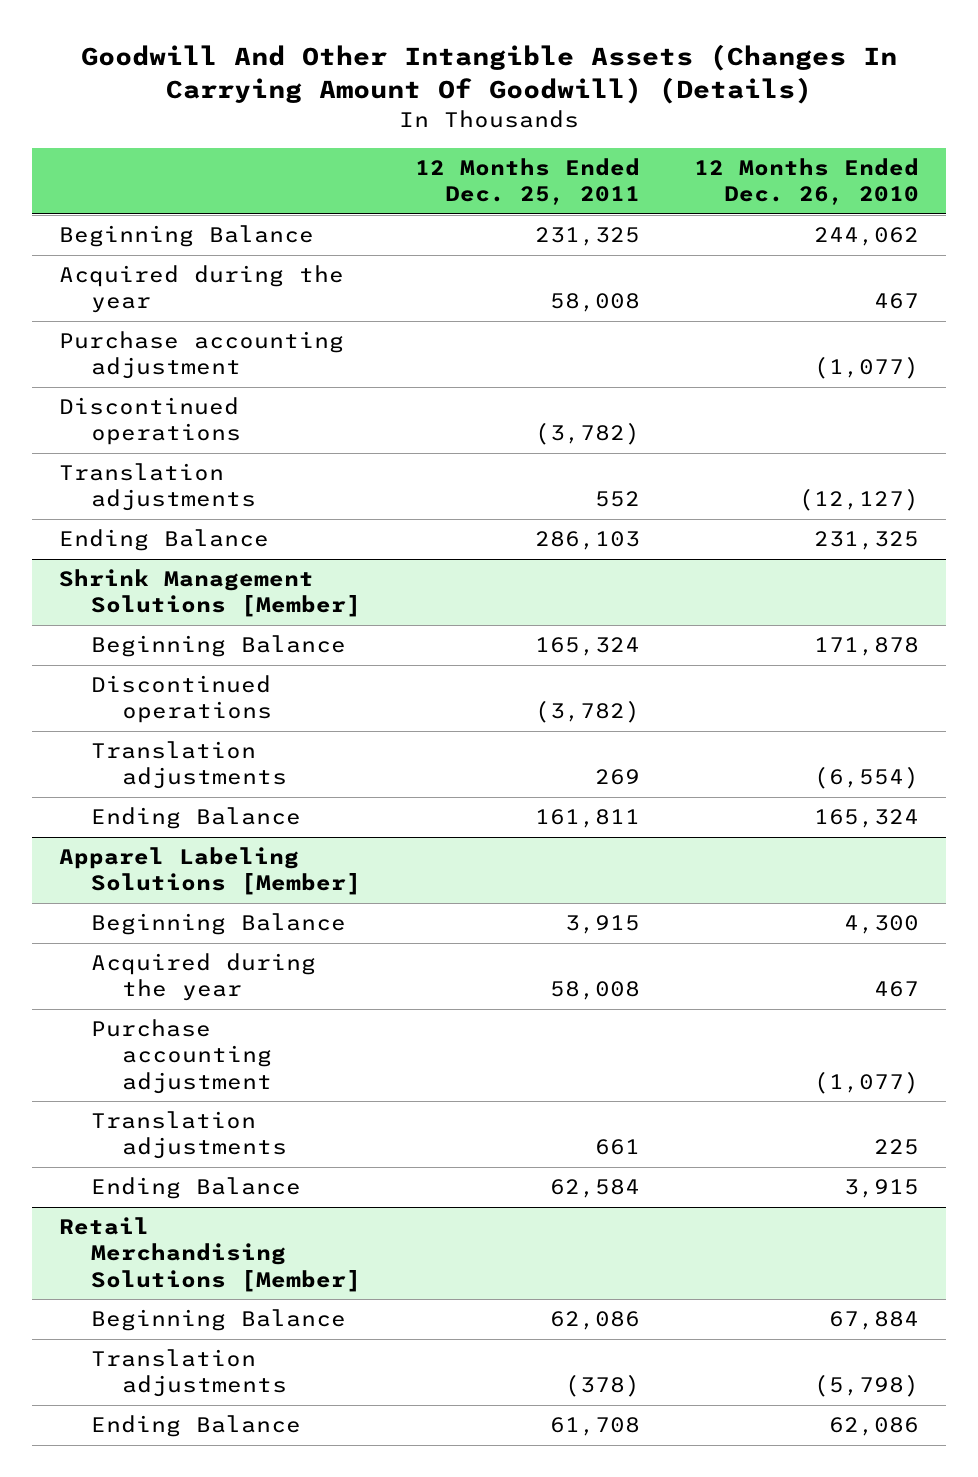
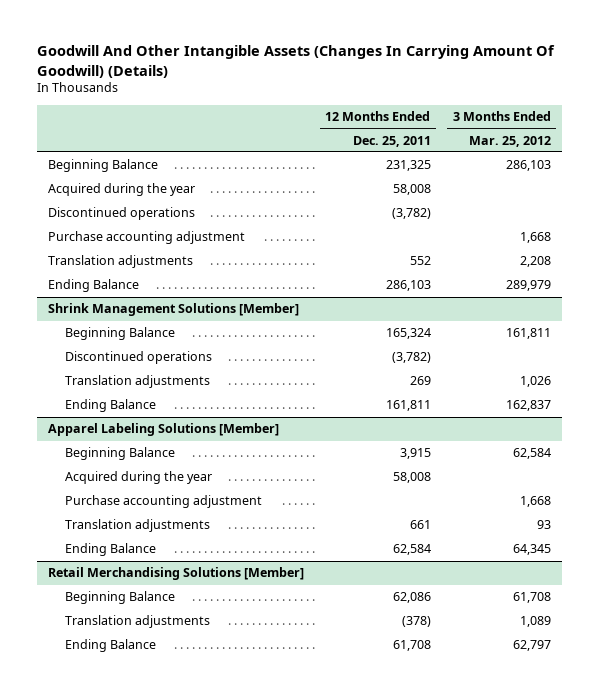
- | 12 Months Ended Dec. 25, 2011 | 12 Months Ended Dec. 26, 2010
+ | 12 Months Ended Dec. 25, 2011 | 3 Months Ended Mar. 25, 2012
moved down: Purchase accounting adjustment | | 1,668

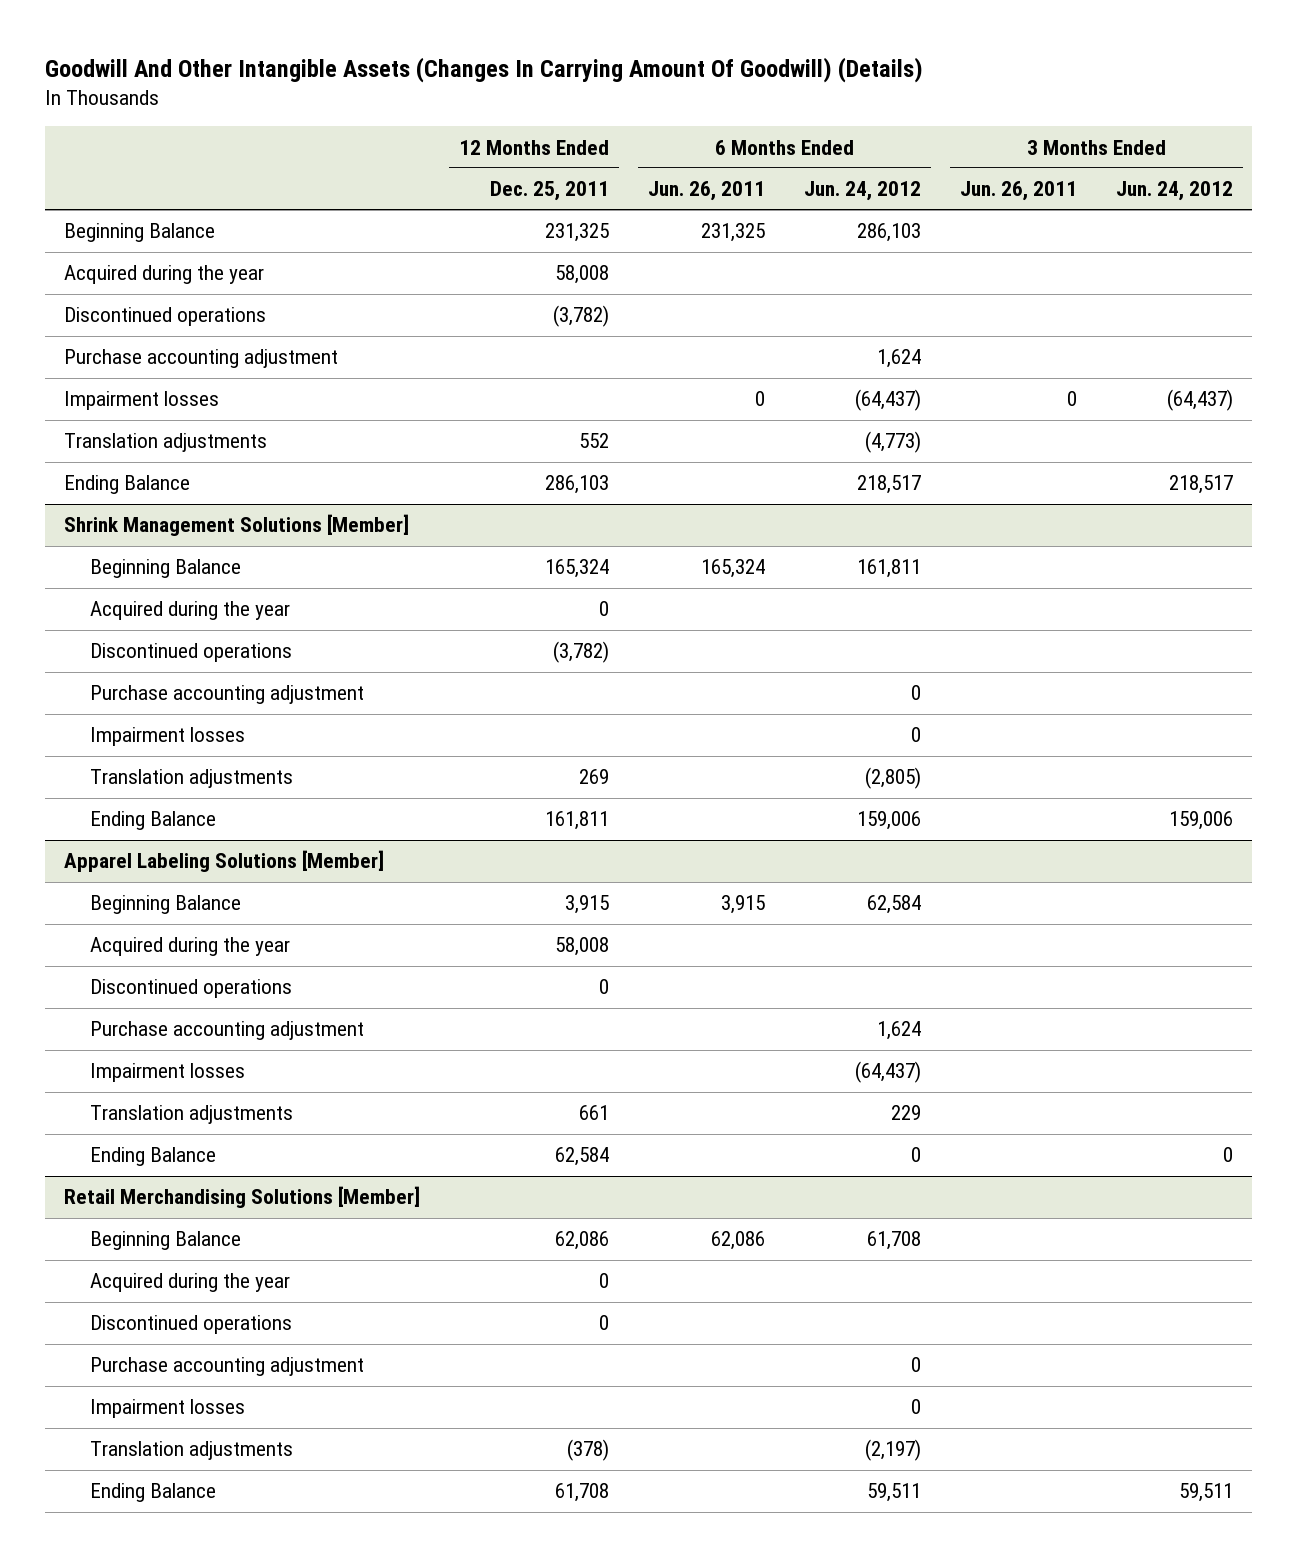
- | 12 Months Ended Dec. 25, 2011 | 3 Months Ended Mar. 25, 2012
+ | 12 Months Ended Dec. 25, 2011 | 6 Months Ended Jun. 26, 2011 | 6 Months Ended Jun. 24, 2012 | 3 Months Ended Jun. 26, 2011 | 3 Months Ended Jun. 24, 2012
+ Impairment losses | | 0 | (64,437) | 0 | (64,437)
@ Shrink Management Solutions [Member]
+ Acquired during the year | 0 | | | |
+ Purchase accounting adjustment | | | 0 | |
+ Impairment losses | | | 0 | |
@ Apparel Labeling Solutions [Member]
+ Discontinued operations | 0 | | | |
+ Impairment losses | | | (64,437) | |
@ Retail Merchandising Solutions [Member]
+ Acquired during the year | 0 | | | |
+ Discontinued operations | 0 | | | |
+ Purchase accounting adjustment | | | 0 | |
+ Impairment losses | | | 0 | |

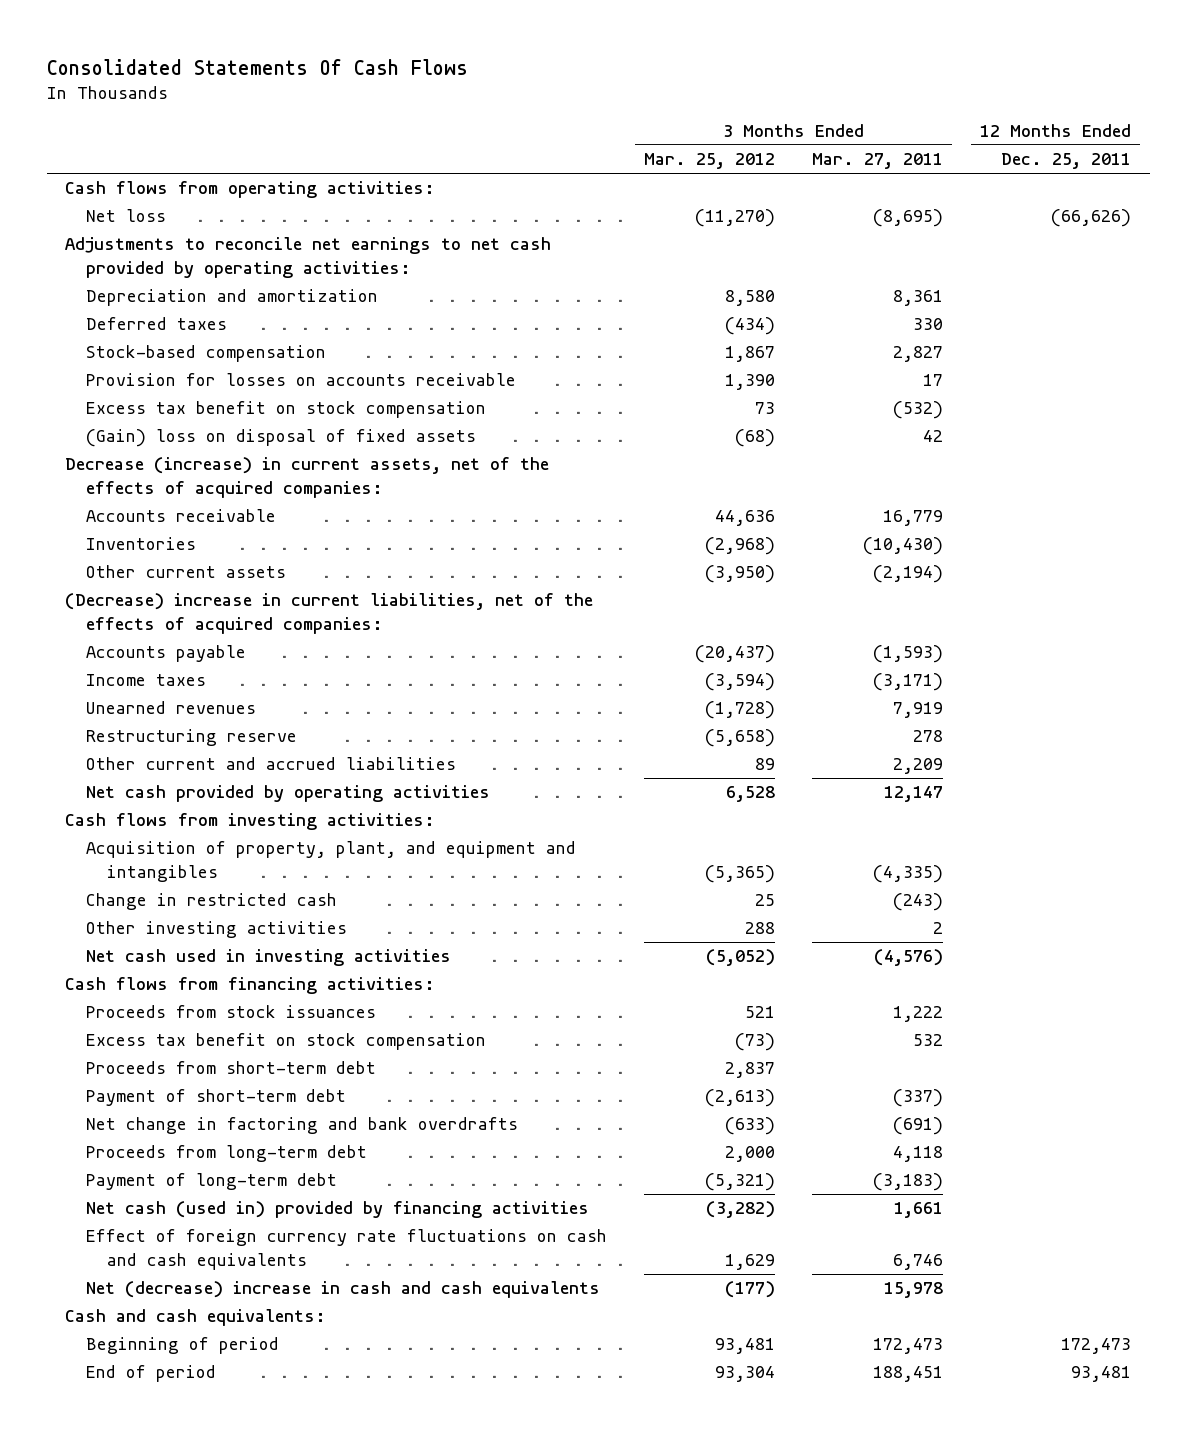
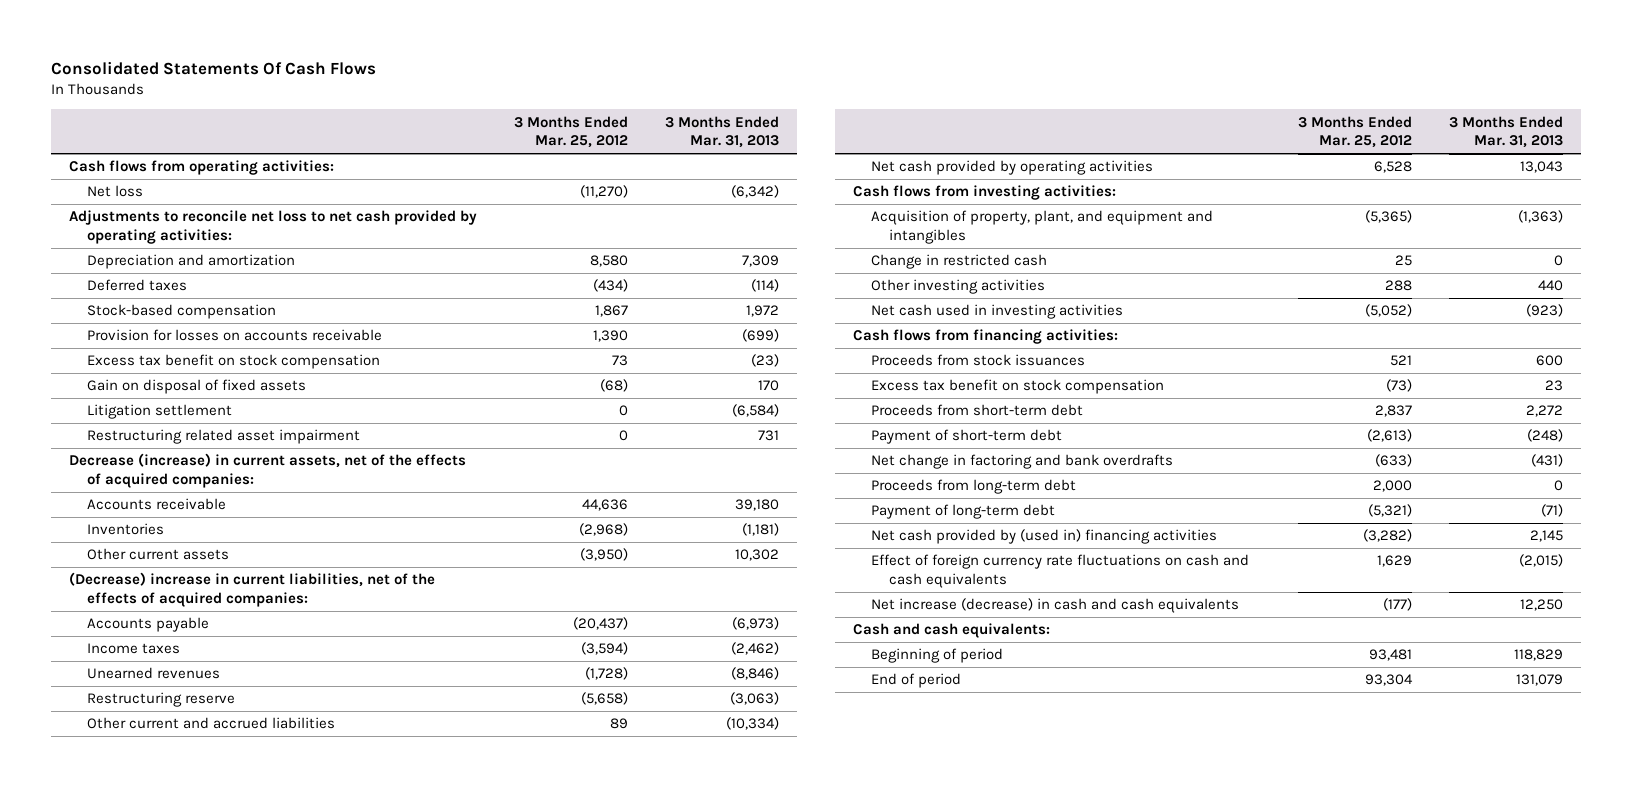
- | 3 Months Ended Mar. 25, 2012 | 3 Months Ended Mar. 27, 2011 | 12 Months Ended Dec. 25, 2011
+ | 3 Months Ended Mar. 25, 2012 | 3 Months Ended Mar. 31, 2013
- Adjustments to reconcile net earnings to net cash provided by operating activities:
+ Adjustments to reconcile net loss to net cash provided by operating activities:
- (Gain) loss on disposal of fixed assets | (68) | 42 |
+ Gain on disposal of fixed assets | (68) | 170
+ Litigation settlement | 0 | (6,584)
+ Restructuring related asset impairment | 0 | 731
- Net cash (used in) provided by financing activities | (3,282) | 1,661 |
+ Net cash provided by (used in) financing activities | (3,282) | 2,145
- Net (decrease) increase in cash and cash equivalents | (177) | 15,978 |
+ Net increase (decrease) in cash and cash equivalents | (177) | 12,250

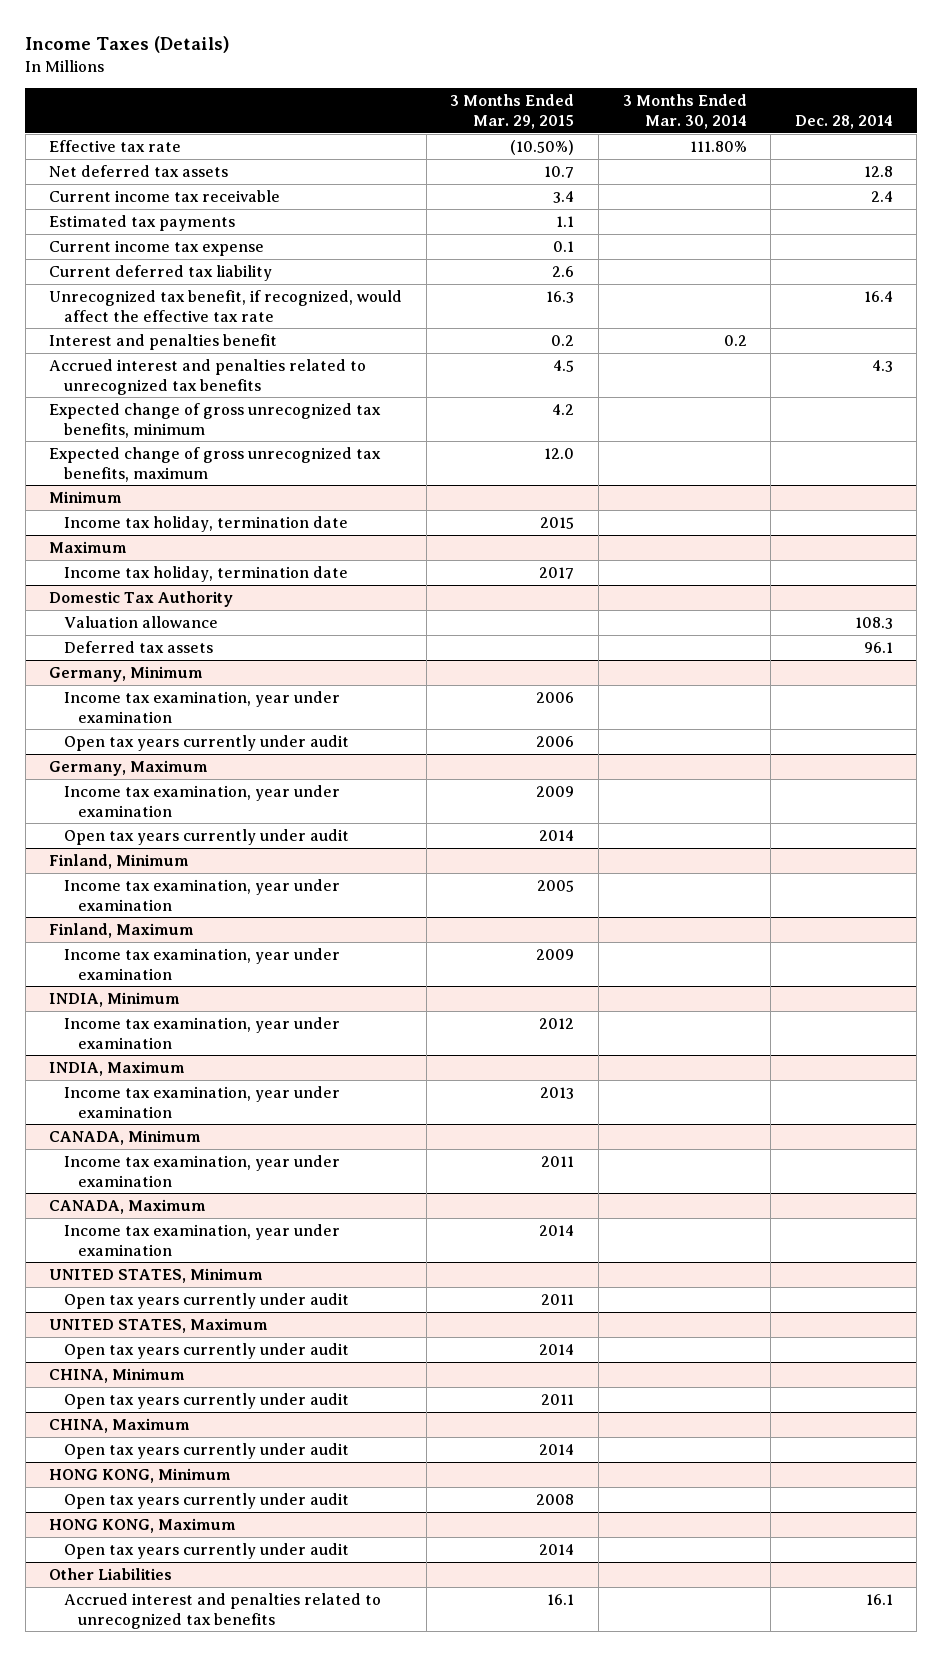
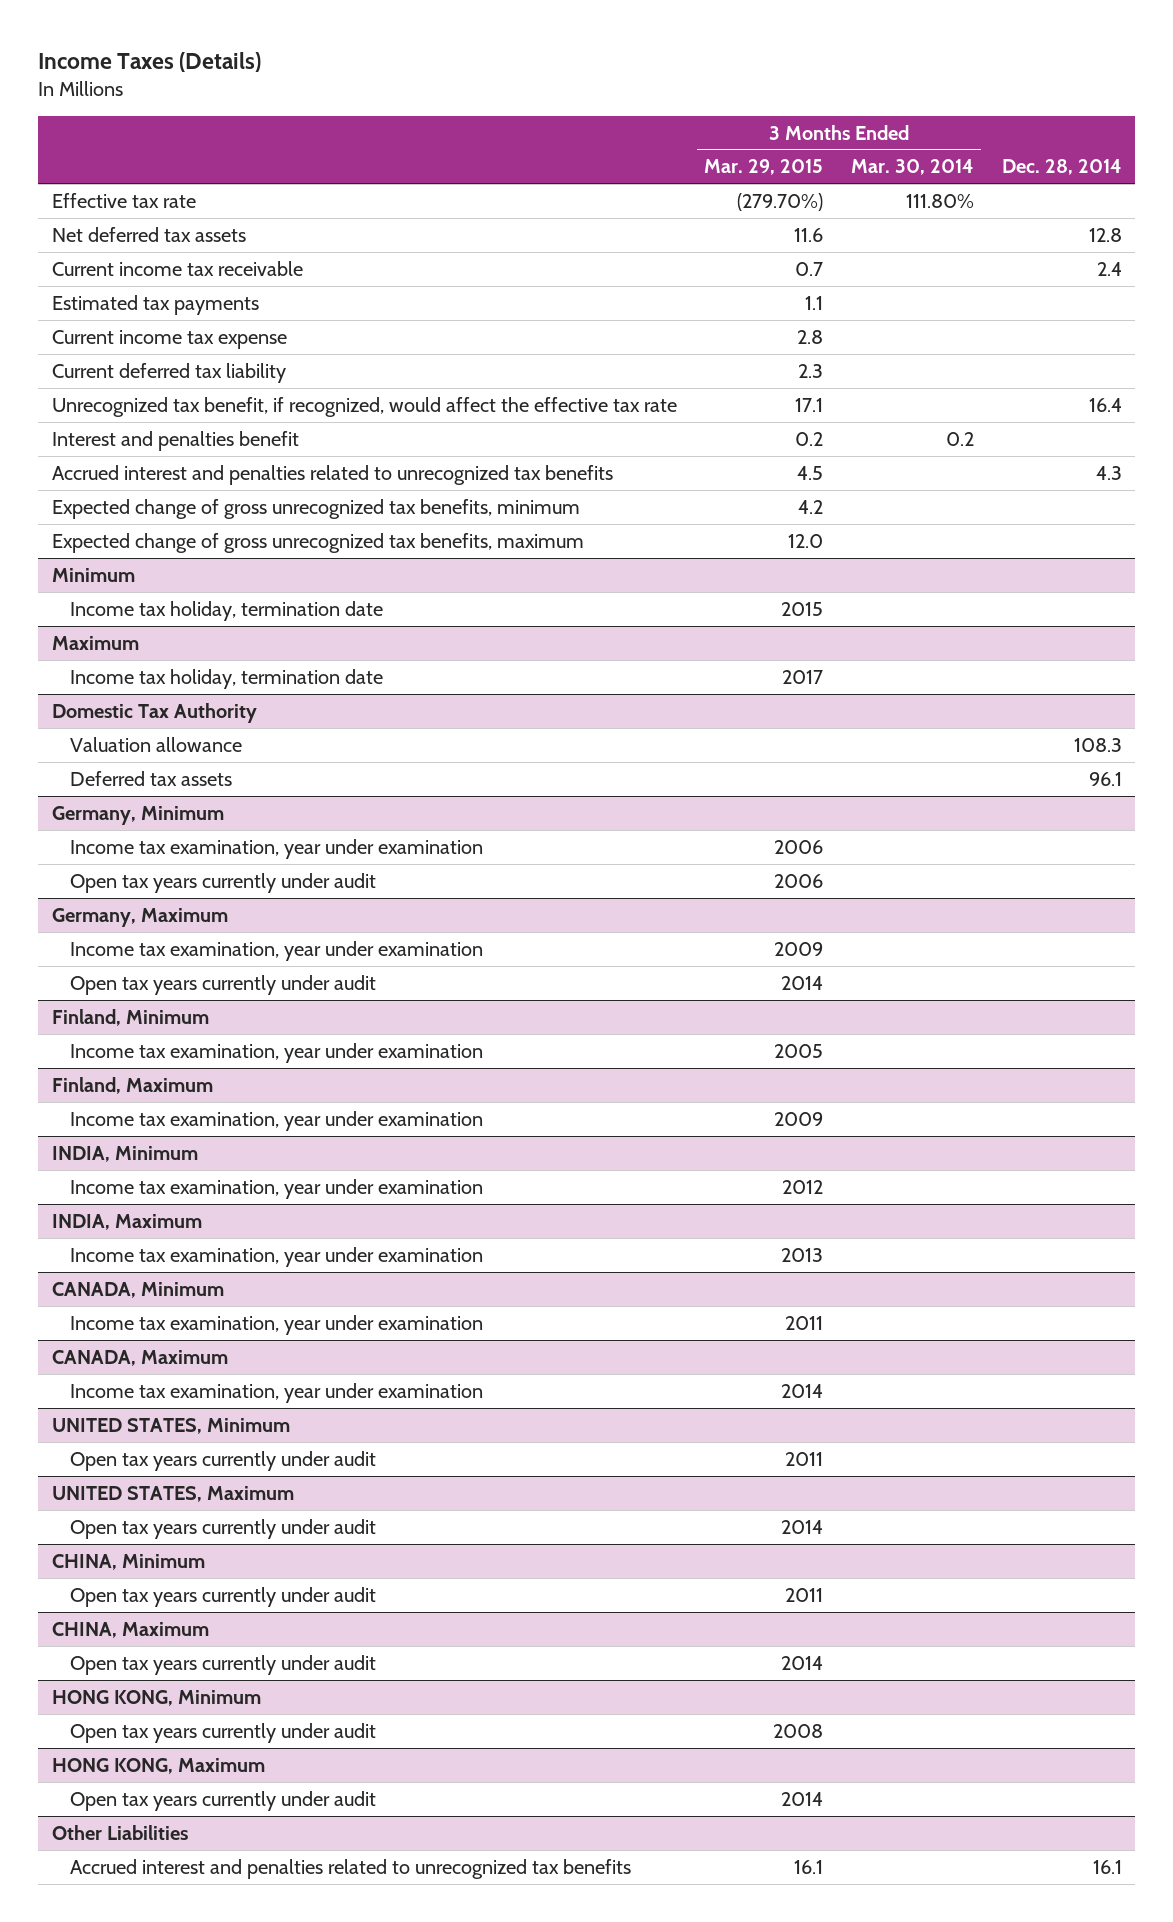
- Effective tax rate | (10.50%) | 111.80% |
- Net deferred tax assets | 10.7 | | 12.8
- Current income tax receivable | 3.4 | | 2.4
+ Effective tax rate | (279.70%) | 111.80% |
+ Net deferred tax assets | 11.6 | | 12.8
+ Current income tax receivable | 0.7 | | 2.4
- Current income tax expense | 0.1 | |
- Current deferred tax liability | 2.6 | |
- Unrecognized tax benefit, if recognized, would affect the effective tax rate | 16.3 | | 16.4
+ Current income tax expense | 2.8 | |
+ Current deferred tax liability | 2.3 | |
+ Unrecognized tax benefit, if recognized, would affect the effective tax rate | 17.1 | | 16.4

